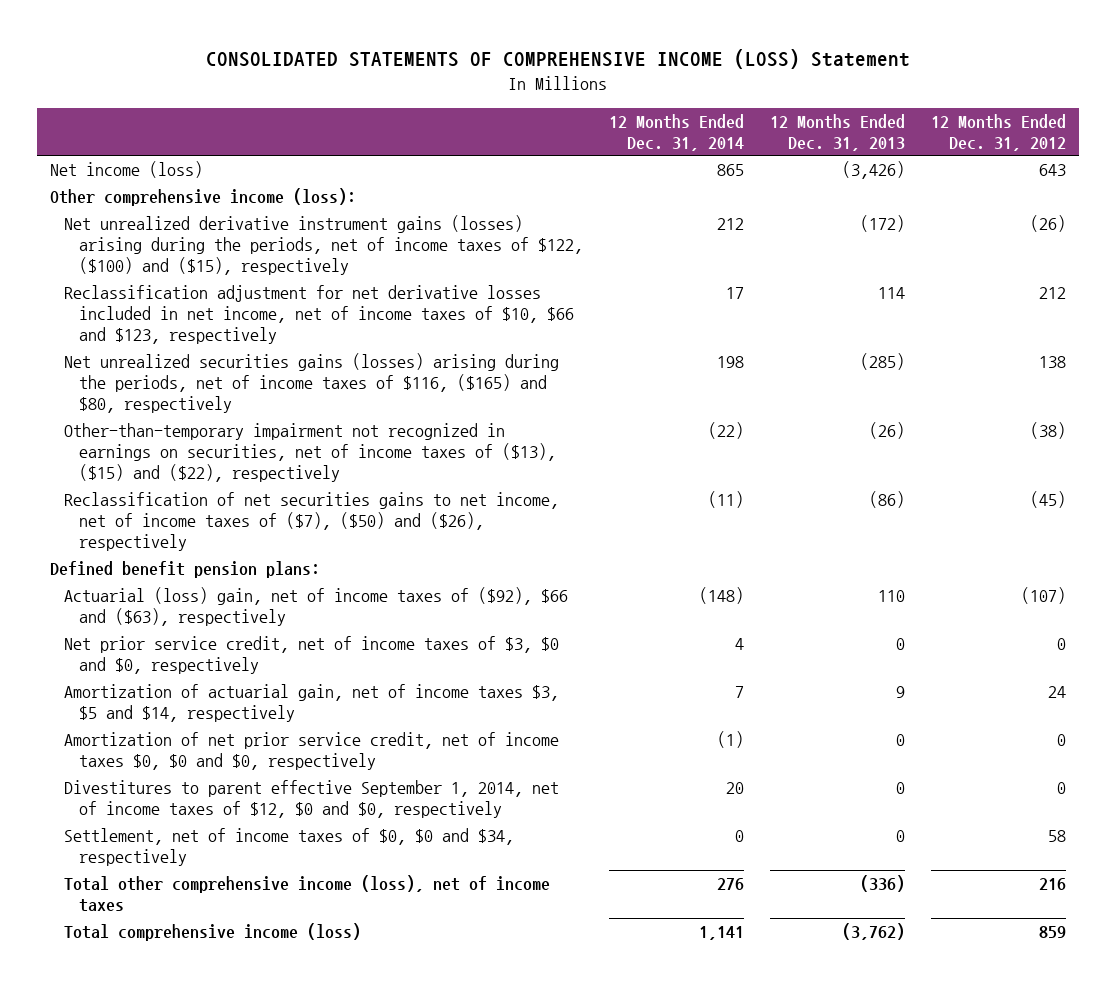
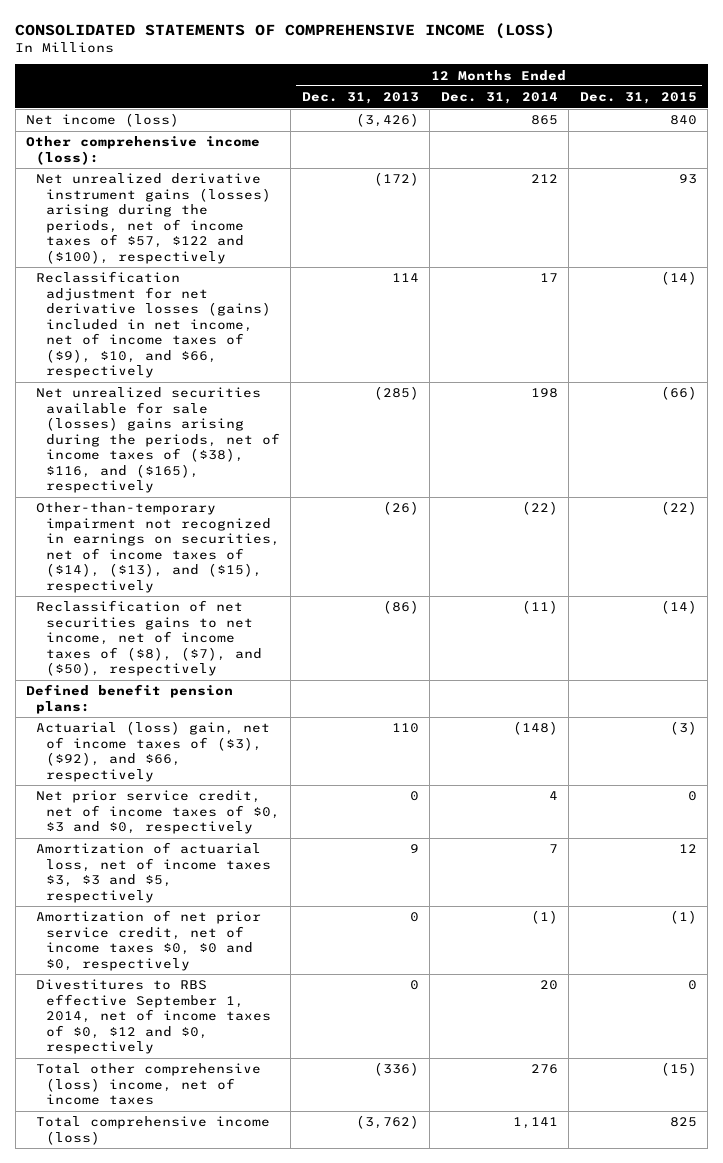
- CONSOLIDATED STATEMENTS OF COMPREHENSIVE INCOME (LOSS) Statement
+ CONSOLIDATED STATEMENTS OF COMPREHENSIVE INCOME (LOSS)
- | 12 Months Ended Dec. 31, 2014 | 12 Months Ended Dec. 31, 2013 | 12 Months Ended Dec. 31, 2012
+ | 12 Months Ended Dec. 31, 2013 | 12 Months Ended Dec. 31, 2014 | 12 Months Ended Dec. 31, 2015
- Net unrealized derivative instrument gains (losses) arising during the periods, net of income taxes of $122, ($100) and ($15), respectively | 212 | (172) | (26)
- Reclassification adjustment for net derivative losses included in net income, net of income taxes of $10, $66 and $123, respectively | 17 | 114 | 212
- Net unrealized securities gains (losses) arising during the periods, net of income taxes of $116, ($165) and $80, respectively | 198 | (285) | 138
- Other-than-temporary impairment not recognized in earnings on securities, net of income taxes of ($13), ($15) and ($22), respectively | (22) | (26) | (38)
- Reclassification of net securities gains to net income, net of income taxes of ($7), ($50) and ($26), respectively | (11) | (86) | (45)
+ Net unrealized derivative instrument gains (losses) arising during the periods, net of income taxes of $57, $122 and ($100), respectively | (172) | 212 | 93
+ Reclassification adjustment for net derivative losses (gains) included in net income, net of income taxes of ($9), $10, and $66, respectively | 114 | 17 | (14)
+ Net unrealized securities available for sale (losses) gains arising during the periods, net of income taxes of ($38), $116, and ($165), respectively | (285) | 198 | (66)
+ Other-than-temporary impairment not recognized in earnings on securities, net of income taxes of ($14), ($13), and ($15), respectively | (26) | (22) | (22)
+ Reclassification of net securities gains to net income, net of income taxes of ($8), ($7), and ($50), respectively | (86) | (11) | (14)
- Actuarial (loss) gain, net of income taxes of ($92), $66 and ($63), respectively | (148) | 110 | (107)
- Net prior service credit, net of income taxes of $3, $0 and $0, respectively | 4 | 0 | 0
- Amortization of actuarial gain, net of income taxes $3, $5 and $14, respectively | 7 | 9 | 24
+ Actuarial (loss) gain, net of income taxes of ($3), ($92), and $66, respectively | 110 | (148) | (3)
+ Net prior service credit, net of income taxes of $0, $3 and $0, respectively | 0 | 4 | 0
+ Amortization of actuarial loss, net of income taxes $3, $3 and $5, respectively | 9 | 7 | 12
- Divestitures to parent effective September 1, 2014, net of income taxes of $12, $0 and $0, respectively | 20 | 0 | 0
- Settlement, net of income taxes of $0, $0 and $34, respectively | 0 | 0 | 58
- Total other comprehensive income (loss), net of income taxes | 276 | (336) | 216
+ Divestitures to RBS effective September 1, 2014, net of income taxes of $0, $12 and $0, respectively | 0 | 20 | 0
+ Total other comprehensive (loss) income, net of income taxes | (336) | 276 | (15)

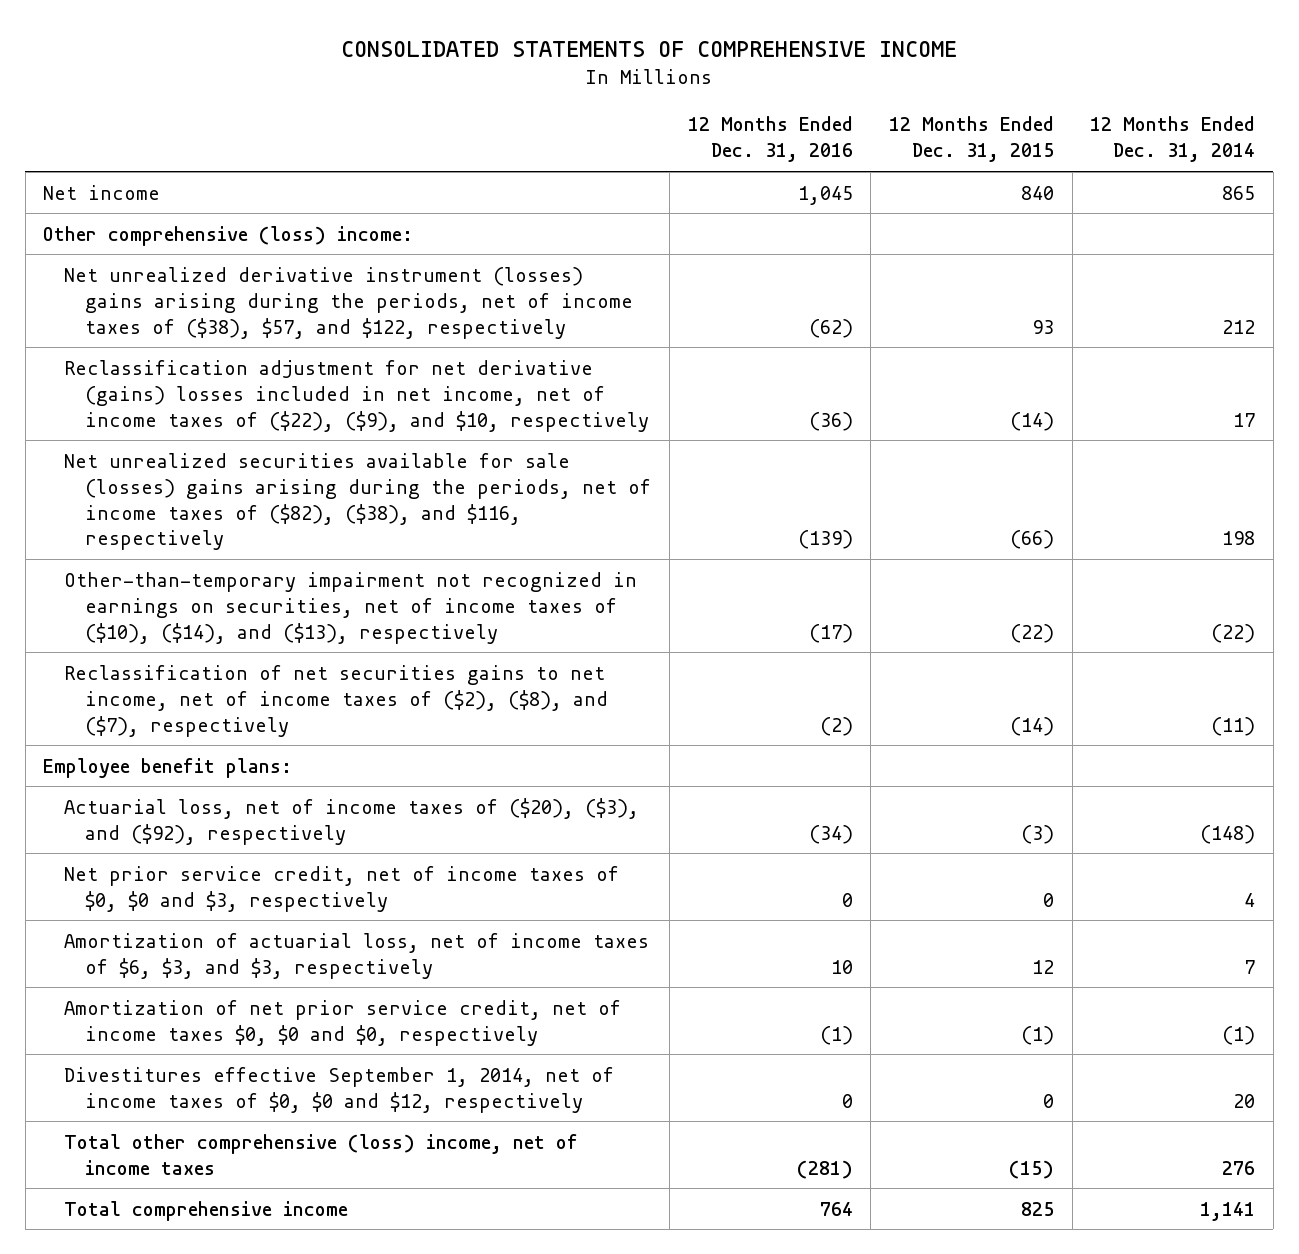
- CONSOLIDATED STATEMENTS OF COMPREHENSIVE INCOME (LOSS)
+ CONSOLIDATED STATEMENTS OF COMPREHENSIVE INCOME
- | 12 Months Ended Dec. 31, 2013 | 12 Months Ended Dec. 31, 2014 | 12 Months Ended Dec. 31, 2015
+ | 12 Months Ended Dec. 31, 2016 | 12 Months Ended Dec. 31, 2015 | 12 Months Ended Dec. 31, 2014
- Net income (loss) | (3,426) | 865 | 840
- Other comprehensive income (loss):
- Net unrealized derivative instrument gains (losses) arising during the periods, net of income taxes of $57, $122 and ($100), respectively | (172) | 212 | 93
- Reclassification adjustment for net derivative losses (gains) included in net income, net of income taxes of ($9), $10, and $66, respectively | 114 | 17 | (14)
- Net unrealized securities available for sale (losses) gains arising during the periods, net of income taxes of ($38), $116, and ($165), respectively | (285) | 198 | (66)
- Other-than-temporary impairment not recognized in earnings on securities, net of income taxes of ($14), ($13), and ($15), respectively | (26) | (22) | (22)
- Reclassification of net securities gains to net income, net of income taxes of ($8), ($7), and ($50), respectively | (86) | (11) | (14)
- Defined benefit pension plans:
- Actuarial (loss) gain, net of income taxes of ($3), ($92), and $66, respectively | 110 | (148) | (3)
- Net prior service credit, net of income taxes of $0, $3 and $0, respectively | 0 | 4 | 0
- Amortization of actuarial loss, net of income taxes $3, $3 and $5, respectively | 9 | 7 | 12
+ Net income | 1,045 | 840 | 865
+ Other comprehensive (loss) income:
+ Net unrealized derivative instrument (losses) gains arising during the periods, net of income taxes of ($38), $57, and $122, respectively | (62) | 93 | 212
+ Reclassification adjustment for net derivative (gains) losses included in net income, net of income taxes of ($22), ($9), and $10, respectively | (36) | (14) | 17
+ Net unrealized securities available for sale (losses) gains arising during the periods, net of income taxes of ($82), ($38), and $116, respectively | (139) | (66) | 198
+ Other-than-temporary impairment not recognized in earnings on securities, net of income taxes of ($10), ($14), and ($13), respectively | (17) | (22) | (22)
+ Reclassification of net securities gains to net income, net of income taxes of ($2), ($8), and ($7), respectively | (2) | (14) | (11)
+ Employee benefit plans:
+ Actuarial loss, net of income taxes of ($20), ($3), and ($92), respectively | (34) | (3) | (148)
+ Net prior service credit, net of income taxes of $0, $0 and $3, respectively | 0 | 0 | 4
+ Amortization of actuarial loss, net of income taxes of $6, $3, and $3, respectively | 10 | 12 | 7
- Divestitures to RBS effective September 1, 2014, net of income taxes of $0, $12 and $0, respectively | 0 | 20 | 0
+ Divestitures effective September 1, 2014, net of income taxes of $0, $0 and $12, respectively | 0 | 0 | 20
- Total comprehensive income (loss) | (3,762) | 1,141 | 825
+ Total comprehensive income | 764 | 825 | 1,141

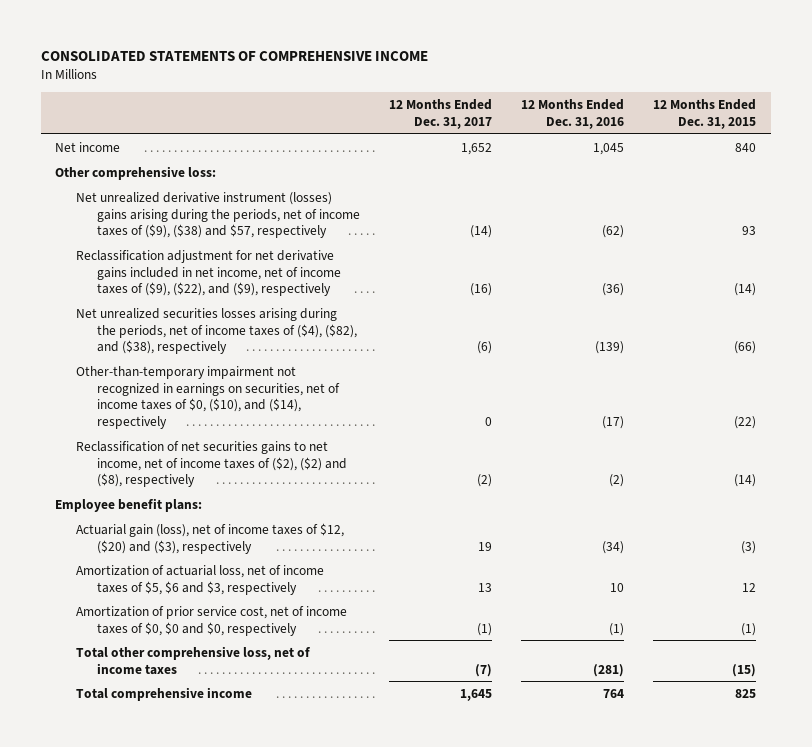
- | 12 Months Ended Dec. 31, 2016 | 12 Months Ended Dec. 31, 2015 | 12 Months Ended Dec. 31, 2014
+ | 12 Months Ended Dec. 31, 2017 | 12 Months Ended Dec. 31, 2016 | 12 Months Ended Dec. 31, 2015
- Other comprehensive (loss) income:
- Net unrealized derivative instrument (losses) gains arising during the periods, net of income taxes of ($38), $57, and $122, respectively | (62) | 93 | 212
- Reclassification adjustment for net derivative (gains) losses included in net income, net of income taxes of ($22), ($9), and $10, respectively | (36) | (14) | 17
- Net unrealized securities available for sale (losses) gains arising during the periods, net of income taxes of ($82), ($38), and $116, respectively | (139) | (66) | 198
- Other-than-temporary impairment not recognized in earnings on securities, net of income taxes of ($10), ($14), and ($13), respectively | (17) | (22) | (22)
- Reclassification of net securities gains to net income, net of income taxes of ($2), ($8), and ($7), respectively | (2) | (14) | (11)
+ Other comprehensive loss:
+ Net unrealized derivative instrument (losses) gains arising during the periods, net of income taxes of ($9), ($38) and $57, respectively | (14) | (62) | 93
+ Reclassification adjustment for net derivative gains included in net income, net of income taxes of ($9), ($22), and ($9), respectively | (16) | (36) | (14)
+ Net unrealized securities losses arising during the periods, net of income taxes of ($4), ($82), and ($38), respectively | (6) | (139) | (66)
+ Other-than-temporary impairment not recognized in earnings on securities, net of income taxes of $0, ($10), and ($14), respectively | 0 | (17) | (22)
+ Reclassification of net securities gains to net income, net of income taxes of ($2), ($2) and ($8), respectively | (2) | (2) | (14)
- Actuarial loss, net of income taxes of ($20), ($3), and ($92), respectively | (34) | (3) | (148)
- Net prior service credit, net of income taxes of $0, $0 and $3, respectively | 0 | 0 | 4
- Amortization of actuarial loss, net of income taxes of $6, $3, and $3, respectively | 10 | 12 | 7
- Amortization of net prior service credit, net of income taxes $0, $0 and $0, respectively | (1) | (1) | (1)
- Divestitures effective September 1, 2014, net of income taxes of $0, $0 and $12, respectively | 0 | 0 | 20
- Total other comprehensive (loss) income, net of income taxes | (281) | (15) | 276
+ Actuarial gain (loss), net of income taxes of $12, ($20) and ($3), respectively | 19 | (34) | (3)
+ Amortization of actuarial loss, net of income taxes of $5, $6 and $3, respectively | 13 | 10 | 12
+ Amortization of prior service cost, net of income taxes of $0, $0 and $0, respectively | (1) | (1) | (1)
+ Total other comprehensive loss, net of income taxes | (7) | (281) | (15)

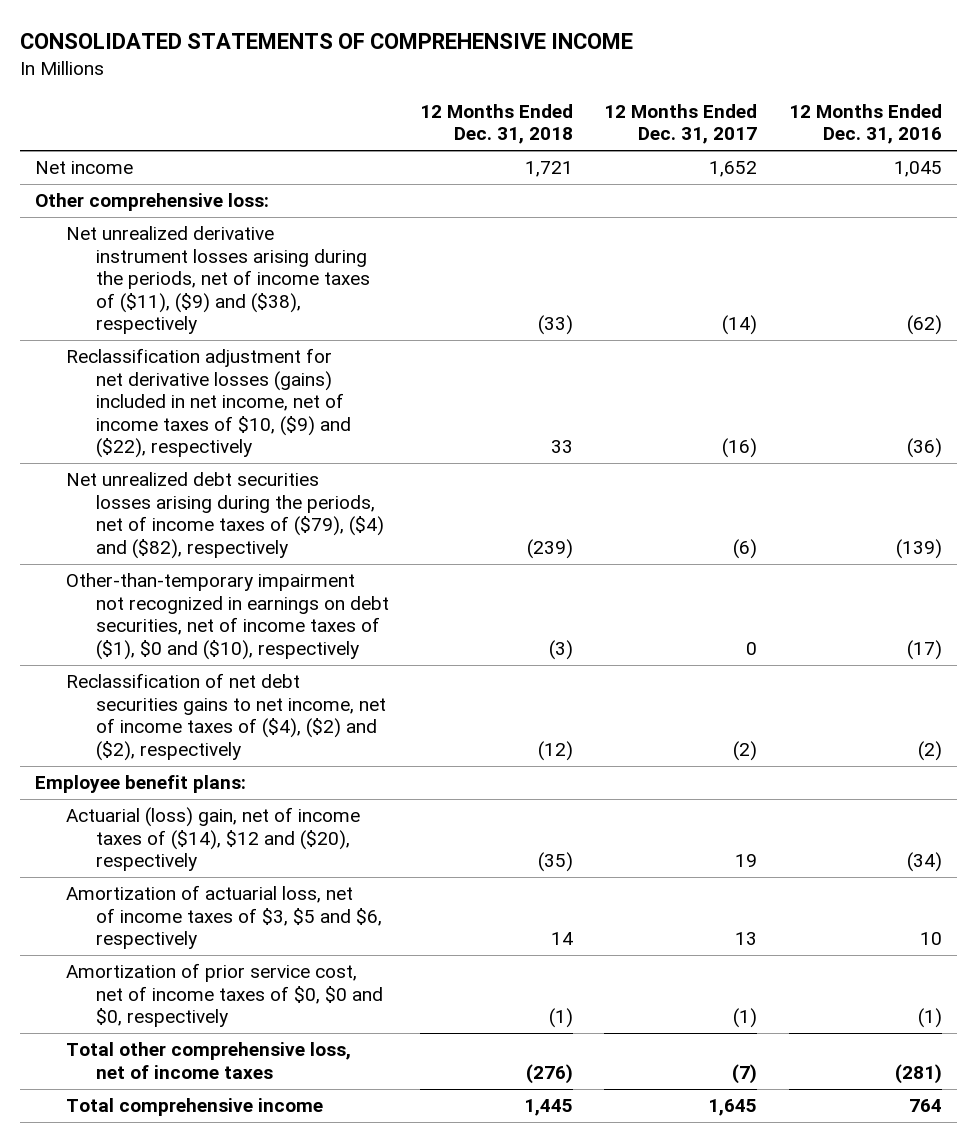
- | 12 Months Ended Dec. 31, 2017 | 12 Months Ended Dec. 31, 2016 | 12 Months Ended Dec. 31, 2015
+ | 12 Months Ended Dec. 31, 2018 | 12 Months Ended Dec. 31, 2017 | 12 Months Ended Dec. 31, 2016
- Net unrealized derivative instrument (losses) gains arising during the periods, net of income taxes of ($9), ($38) and $57, respectively | (14) | (62) | 93
- Reclassification adjustment for net derivative gains included in net income, net of income taxes of ($9), ($22), and ($9), respectively | (16) | (36) | (14)
- Net unrealized securities losses arising during the periods, net of income taxes of ($4), ($82), and ($38), respectively | (6) | (139) | (66)
- Other-than-temporary impairment not recognized in earnings on securities, net of income taxes of $0, ($10), and ($14), respectively | 0 | (17) | (22)
- Reclassification of net securities gains to net income, net of income taxes of ($2), ($2) and ($8), respectively | (2) | (2) | (14)
+ Net unrealized derivative instrument losses arising during the periods, net of income taxes of ($11), ($9) and ($38), respectively | (33) | (14) | (62)
+ Reclassification adjustment for net derivative losses (gains) included in net income, net of income taxes of $10, ($9) and ($22), respectively | 33 | (16) | (36)
+ Net unrealized debt securities losses arising during the periods, net of income taxes of ($79), ($4) and ($82), respectively | (239) | (6) | (139)
+ Other-than-temporary impairment not recognized in earnings on debt securities, net of income taxes of ($1), $0 and ($10), respectively | (3) | 0 | (17)
+ Reclassification of net debt securities gains to net income, net of income taxes of ($4), ($2) and ($2), respectively | (12) | (2) | (2)
- Actuarial gain (loss), net of income taxes of $12, ($20) and ($3), respectively | 19 | (34) | (3)
- Amortization of actuarial loss, net of income taxes of $5, $6 and $3, respectively | 13 | 10 | 12
+ Actuarial (loss) gain, net of income taxes of ($14), $12 and ($20), respectively | (35) | 19 | (34)
+ Amortization of actuarial loss, net of income taxes of $3, $5 and $6, respectively | 14 | 13 | 10

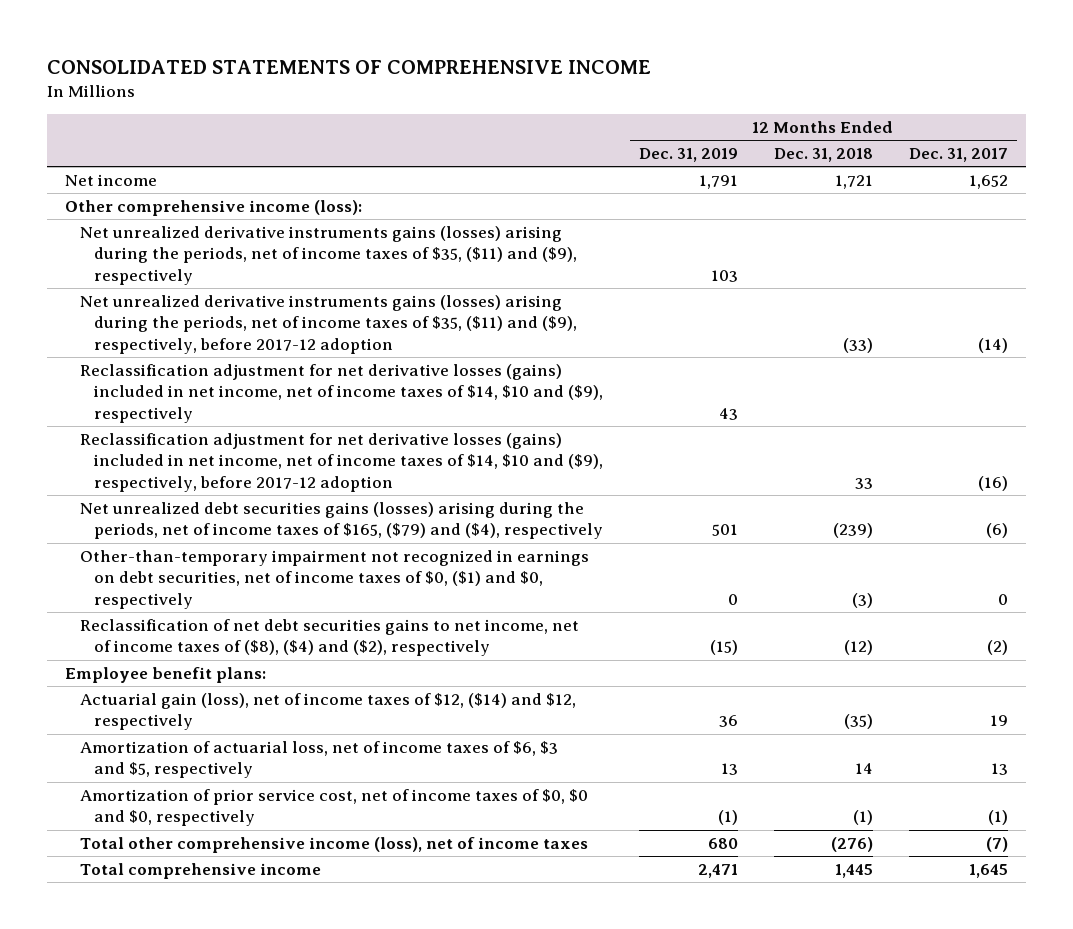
- | 12 Months Ended Dec. 31, 2018 | 12 Months Ended Dec. 31, 2017 | 12 Months Ended Dec. 31, 2016
+ | 12 Months Ended Dec. 31, 2019 | 12 Months Ended Dec. 31, 2018 | 12 Months Ended Dec. 31, 2017
- Other comprehensive loss:
- Net unrealized derivative instrument losses arising during the periods, net of income taxes of ($11), ($9) and ($38), respectively | (33) | (14) | (62)
- Reclassification adjustment for net derivative losses (gains) included in net income, net of income taxes of $10, ($9) and ($22), respectively | 33 | (16) | (36)
- Net unrealized debt securities losses arising during the periods, net of income taxes of ($79), ($4) and ($82), respectively | (239) | (6) | (139)
- Other-than-temporary impairment not recognized in earnings on debt securities, net of income taxes of ($1), $0 and ($10), respectively | (3) | 0 | (17)
- Reclassification of net debt securities gains to net income, net of income taxes of ($4), ($2) and ($2), respectively | (12) | (2) | (2)
+ Other comprehensive income (loss):
+ Net unrealized derivative instruments gains (losses) arising during the periods, net of income taxes of $35, ($11) and ($9), respectively | 103 | |
+ Net unrealized derivative instruments gains (losses) arising during the periods, net of income taxes of $35, ($11) and ($9), respectively, before 2017-12 adoption | | (33) | (14)
+ Reclassification adjustment for net derivative losses (gains) included in net income, net of income taxes of $14, $10 and ($9), respectively | 43 | |
+ Reclassification adjustment for net derivative losses (gains) included in net income, net of income taxes of $14, $10 and ($9), respectively, before 2017-12 adoption | | 33 | (16)
+ Net unrealized debt securities gains (losses) arising during the periods, net of income taxes of $165, ($79) and ($4), respectively | 501 | (239) | (6)
+ Other-than-temporary impairment not recognized in earnings on debt securities, net of income taxes of $0, ($1) and $0, respectively | 0 | (3) | 0
+ Reclassification of net debt securities gains to net income, net of income taxes of ($8), ($4) and ($2), respectively | (15) | (12) | (2)
- Actuarial (loss) gain, net of income taxes of ($14), $12 and ($20), respectively | (35) | 19 | (34)
- Amortization of actuarial loss, net of income taxes of $3, $5 and $6, respectively | 14 | 13 | 10
+ Actuarial gain (loss), net of income taxes of $12, ($14) and $12, respectively | 36 | (35) | 19
+ Amortization of actuarial loss, net of income taxes of $6, $3 and $5, respectively | 13 | 14 | 13
- Total other comprehensive loss, net of income taxes | (276) | (7) | (281)
+ Total other comprehensive income (loss), net of income taxes | 680 | (276) | (7)

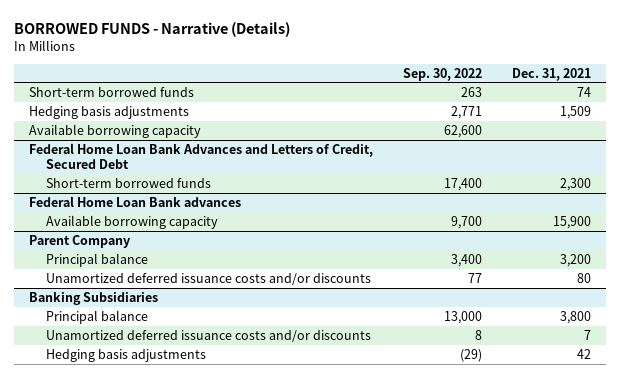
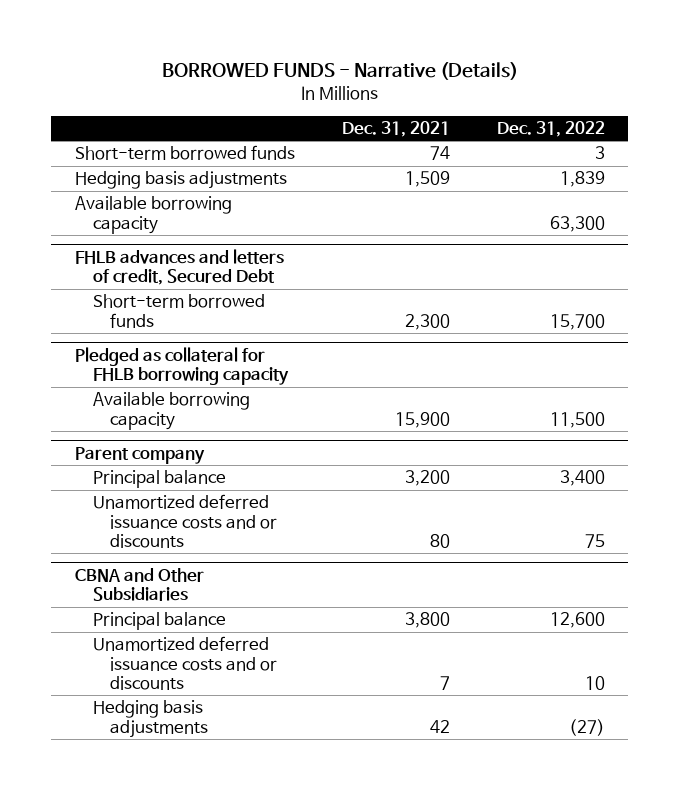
- | Sep. 30, 2022 | Dec. 31, 2021
+ | Dec. 31, 2021 | Dec. 31, 2022
- Federal Home Loan Bank Advances and Letters of Credit, Secured Debt
+ FHLB advances and letters of credit, Secured Debt
- Federal Home Loan Bank advances
+ Pledged as collateral for FHLB borrowing capacity
- Parent Company
+ Parent company
- Unamortized deferred issuance costs and/or discounts | 77 | 80
- Banking Subsidiaries
+ Unamortized deferred issuance costs and or discounts | 80 | 75
+ CBNA and Other Subsidiaries
- Unamortized deferred issuance costs and/or discounts | 8 | 7
+ Unamortized deferred issuance costs and or discounts | 7 | 10

